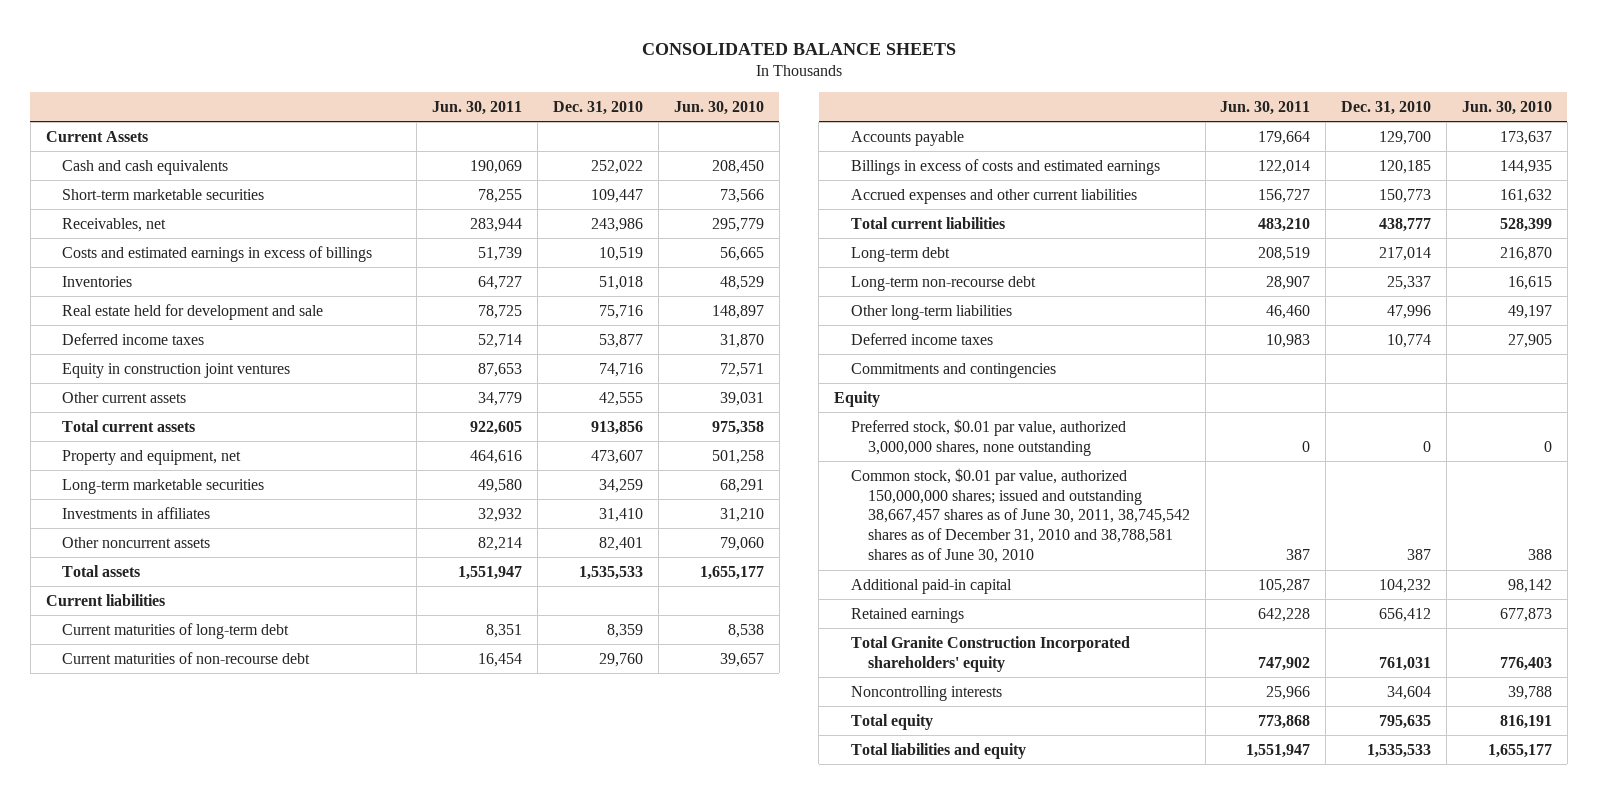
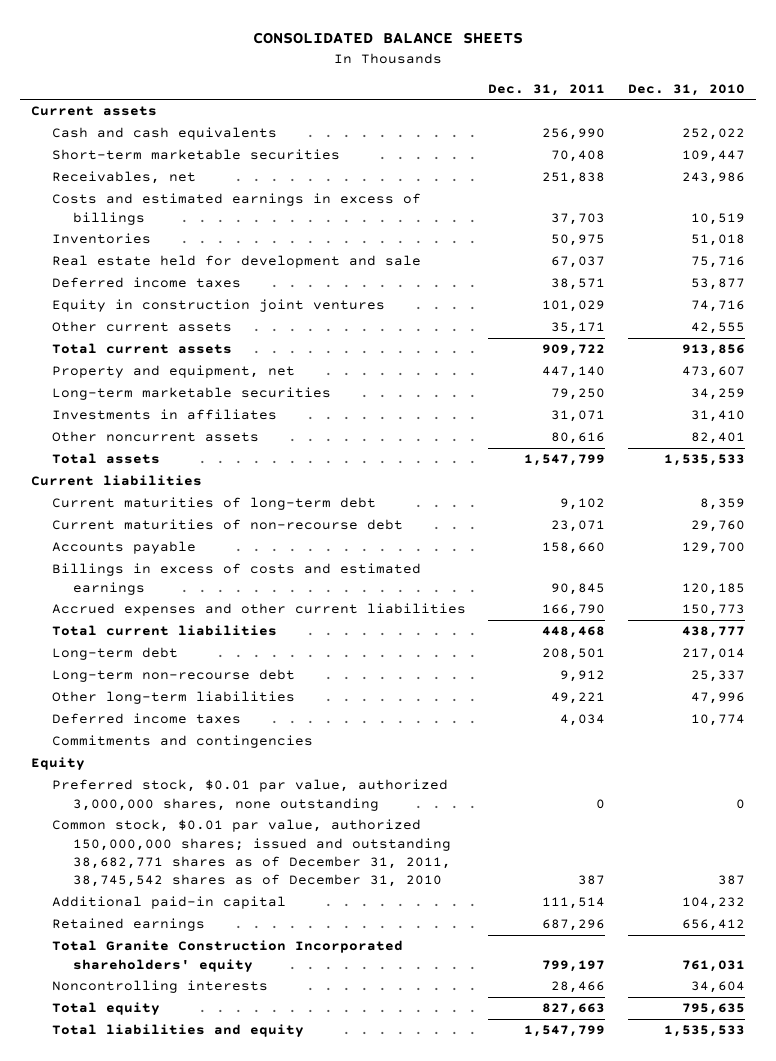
- | Jun. 30, 2011 | Dec. 31, 2010 | Jun. 30, 2010
+ | Dec. 31, 2011 | Dec. 31, 2010
- Current Assets
+ Current assets
- Common stock, $0.01 par value, authorized 150,000,000 shares; issued and outstanding 38,667,457 shares as of June 30, 2011, 38,745,542 shares as of December 31, 2010 and 38,788,581 shares as of June 30, 2010 | 387 | 387 | 388
+ Common stock, $0.01 par value, authorized 150,000,000 shares; issued and outstanding 38,682,771 shares as of December 31, 2011, 38,745,542 shares as of December 31, 2010 | 387 | 387

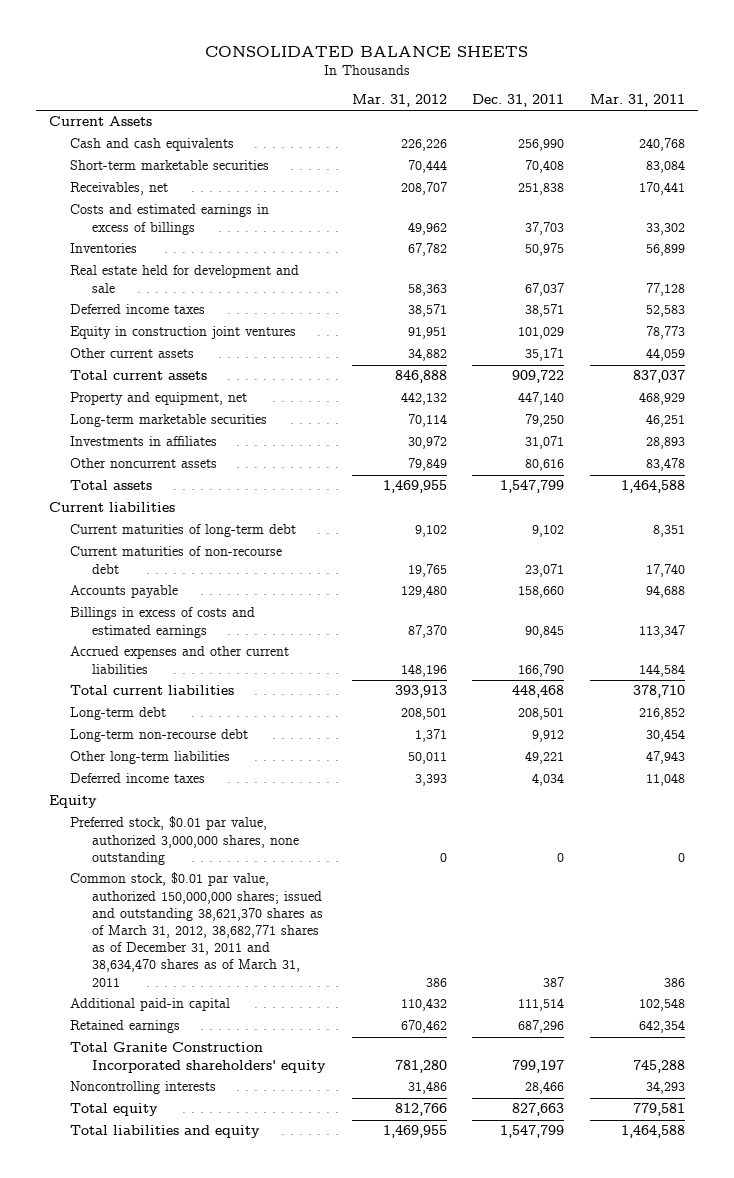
- | Dec. 31, 2011 | Dec. 31, 2010
+ | Mar. 31, 2012 | Dec. 31, 2011 | Mar. 31, 2011
- Current assets
+ Current Assets
- Commitments and contingencies
- Common stock, $0.01 par value, authorized 150,000,000 shares; issued and outstanding 38,682,771 shares as of December 31, 2011, 38,745,542 shares as of December 31, 2010 | 387 | 387
+ Common stock, $0.01 par value, authorized 150,000,000 shares; issued and outstanding 38,621,370 shares as of March 31, 2012, 38,682,771 shares as of December 31, 2011 and 38,634,470 shares as of March 31, 2011 | 386 | 387 | 386

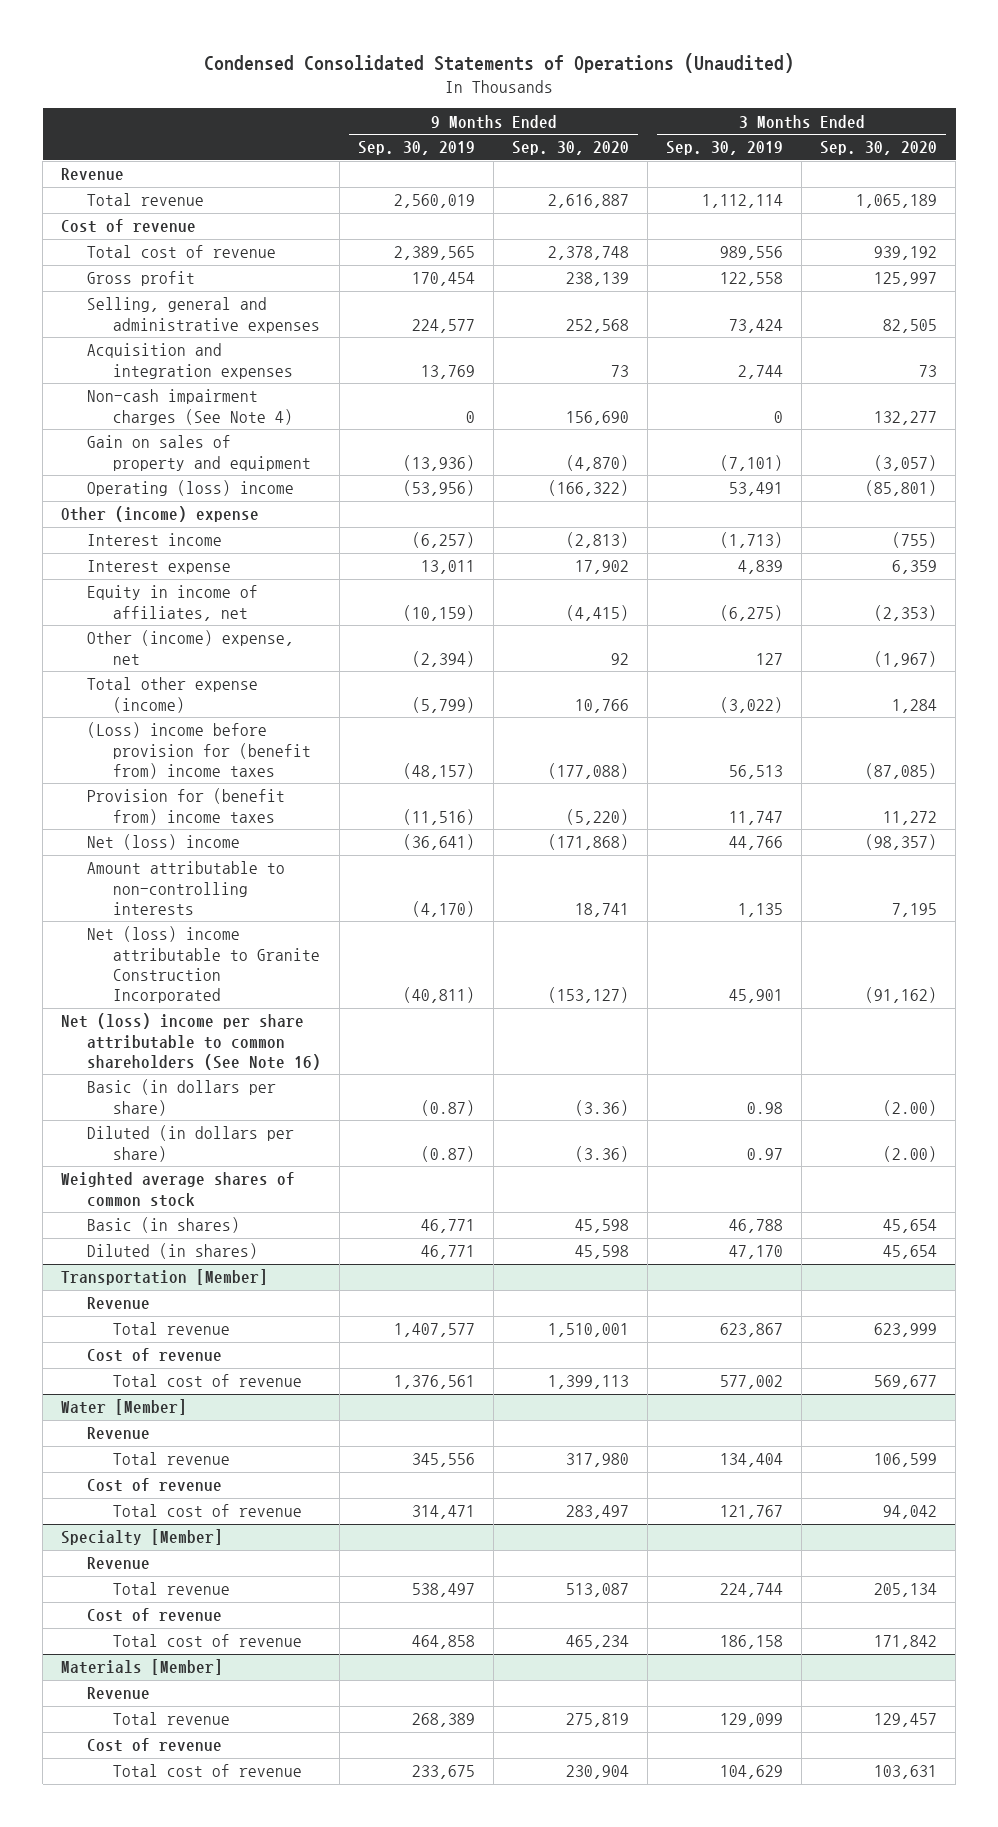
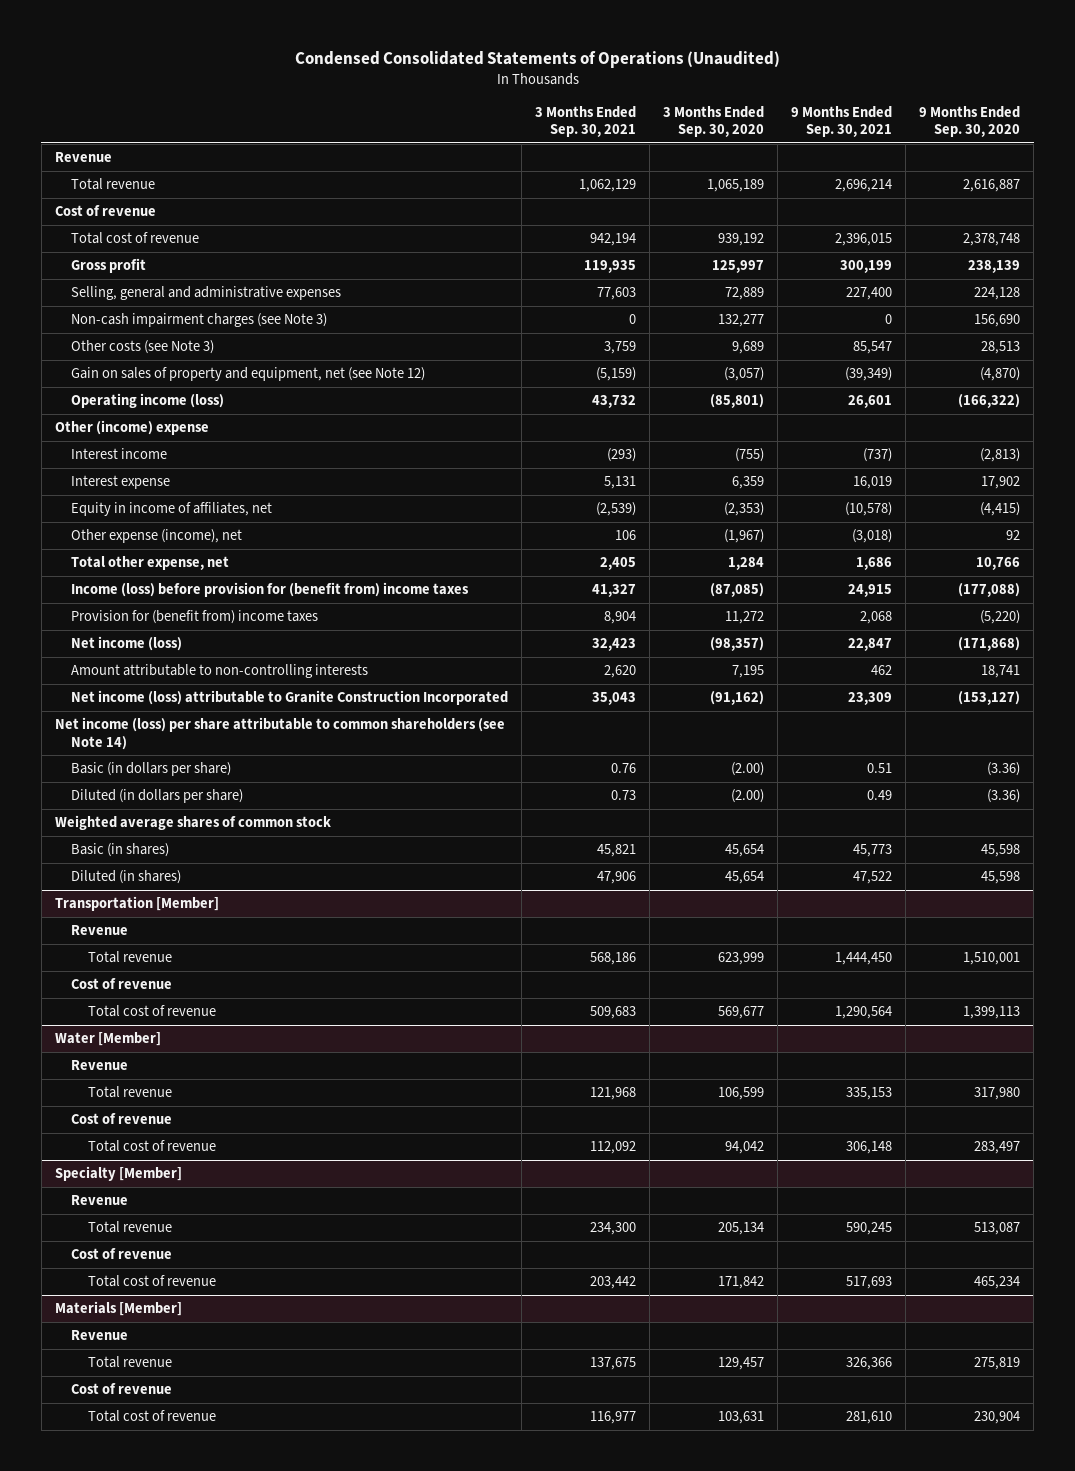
- | 9 Months Ended Sep. 30, 2019 | 9 Months Ended Sep. 30, 2020 | 3 Months Ended Sep. 30, 2019 | 3 Months Ended Sep. 30, 2020
+ | 3 Months Ended Sep. 30, 2021 | 3 Months Ended Sep. 30, 2020 | 9 Months Ended Sep. 30, 2021 | 9 Months Ended Sep. 30, 2020
- Selling, general and administrative expenses | 224,577 | 252,568 | 73,424 | 82,505
- Acquisition and integration expenses | 13,769 | 73 | 2,744 | 73
- Non-cash impairment charges (See Note 4) | 0 | 156,690 | 0 | 132,277
- Gain on sales of property and equipment | (13,936) | (4,870) | (7,101) | (3,057)
- Operating (loss) income | (53,956) | (166,322) | 53,491 | (85,801)
+ Selling, general and administrative expenses | 77,603 | 72,889 | 227,400 | 224,128
+ Non-cash impairment charges (see Note 3) | 0 | 132,277 | 0 | 156,690
+ Other costs (see Note 3) | 3,759 | 9,689 | 85,547 | 28,513
+ Gain on sales of property and equipment, net (see Note 12) | (5,159) | (3,057) | (39,349) | (4,870)
+ Operating income (loss) | 43,732 | (85,801) | 26,601 | (166,322)
- Other (income) expense, net | (2,394) | 92 | 127 | (1,967)
- Total other expense (income) | (5,799) | 10,766 | (3,022) | 1,284
- (Loss) income before provision for (benefit from) income taxes | (48,157) | (177,088) | 56,513 | (87,085)
+ Other expense (income), net | 106 | (1,967) | (3,018) | 92
+ Total other expense, net | 2,405 | 1,284 | 1,686 | 10,766
+ Income (loss) before provision for (benefit from) income taxes | 41,327 | (87,085) | 24,915 | (177,088)
- Net (loss) income | (36,641) | (171,868) | 44,766 | (98,357)
+ Net income (loss) | 32,423 | (98,357) | 22,847 | (171,868)
- Net (loss) income attributable to Granite Construction Incorporated | (40,811) | (153,127) | 45,901 | (91,162)
- Net (loss) income per share attributable to common shareholders (See Note 16)
+ Net income (loss) attributable to Granite Construction Incorporated | 35,043 | (91,162) | 23,309 | (153,127)
+ Net income (loss) per share attributable to common shareholders (see Note 14)

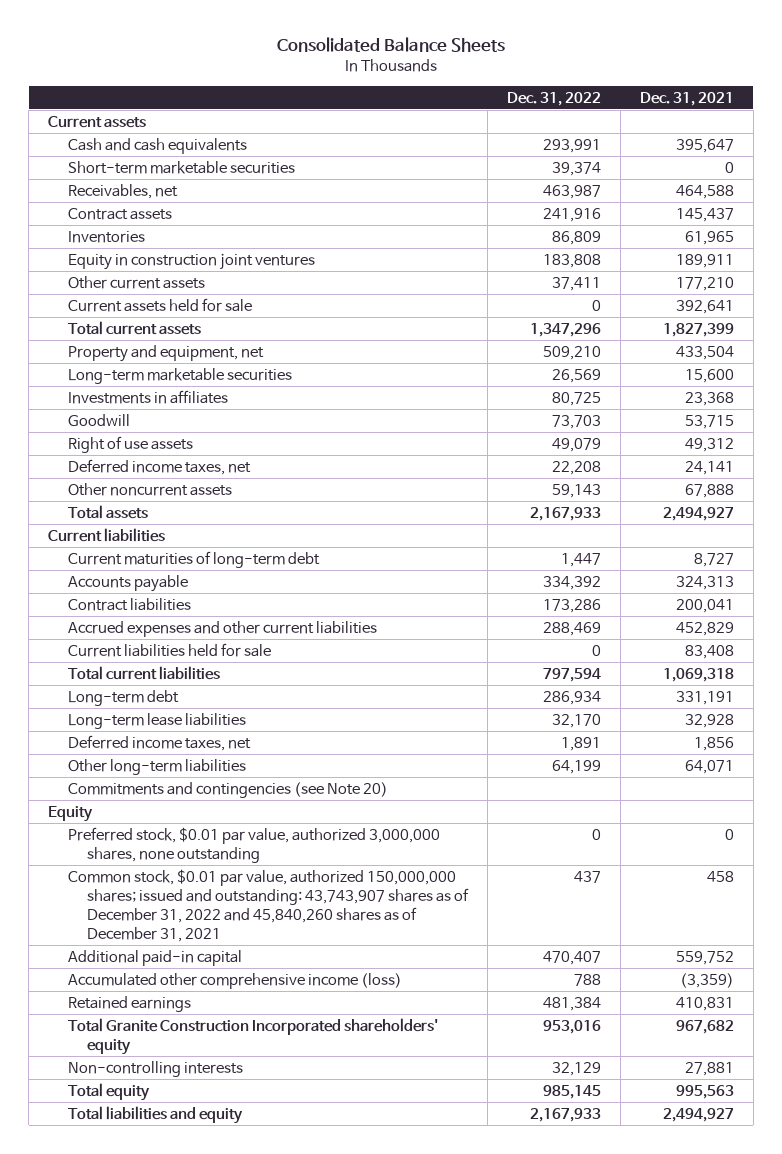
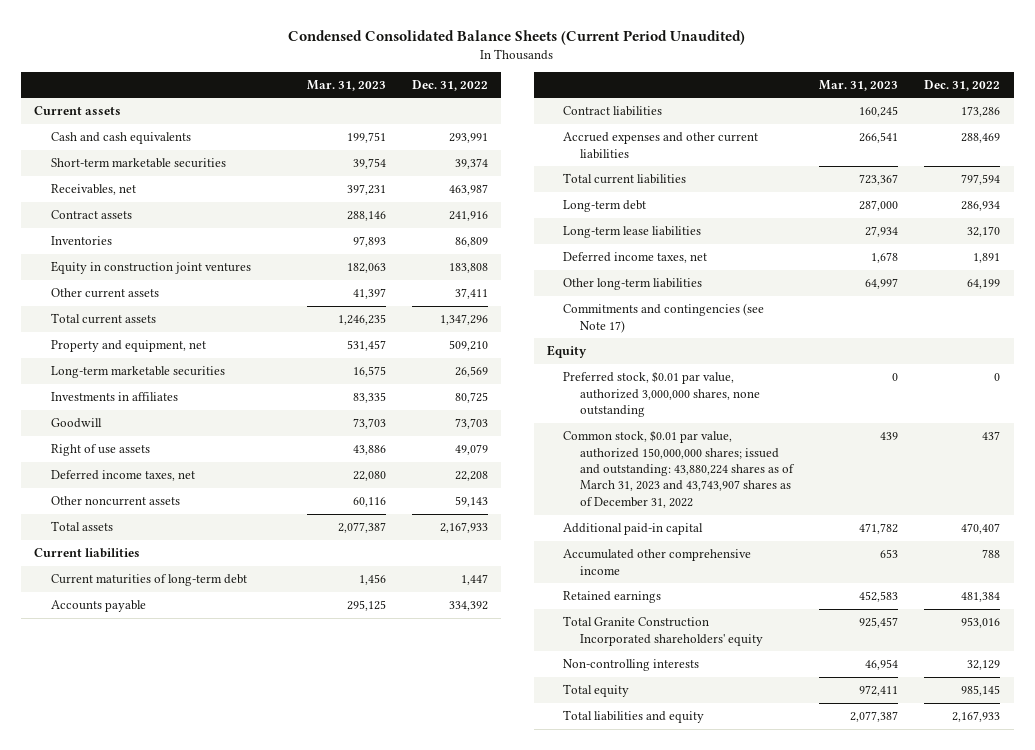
- Consolidated Balance Sheets
+ Condensed Consolidated Balance Sheets (Current Period Unaudited)
- | Dec. 31, 2022 | Dec. 31, 2021
+ | Mar. 31, 2023 | Dec. 31, 2022
- Current assets held for sale | 0 | 392,641
- Current liabilities held for sale | 0 | 83,408
- Commitments and contingencies (see Note 20)
+ Commitments and contingencies (see Note 17)
- Common stock, $0.01 par value, authorized 150,000,000 shares; issued and outstanding: 43,743,907 shares as of December 31, 2022 and 45,840,260 shares as of December 31, 2021 | 437 | 458
+ Common stock, $0.01 par value, authorized 150,000,000 shares; issued and outstanding: 43,880,224 shares as of March 31, 2023 and 43,743,907 shares as of December 31, 2022 | 439 | 437
- Accumulated other comprehensive income (loss) | 788 | (3,359)
+ Accumulated other comprehensive income | 653 | 788

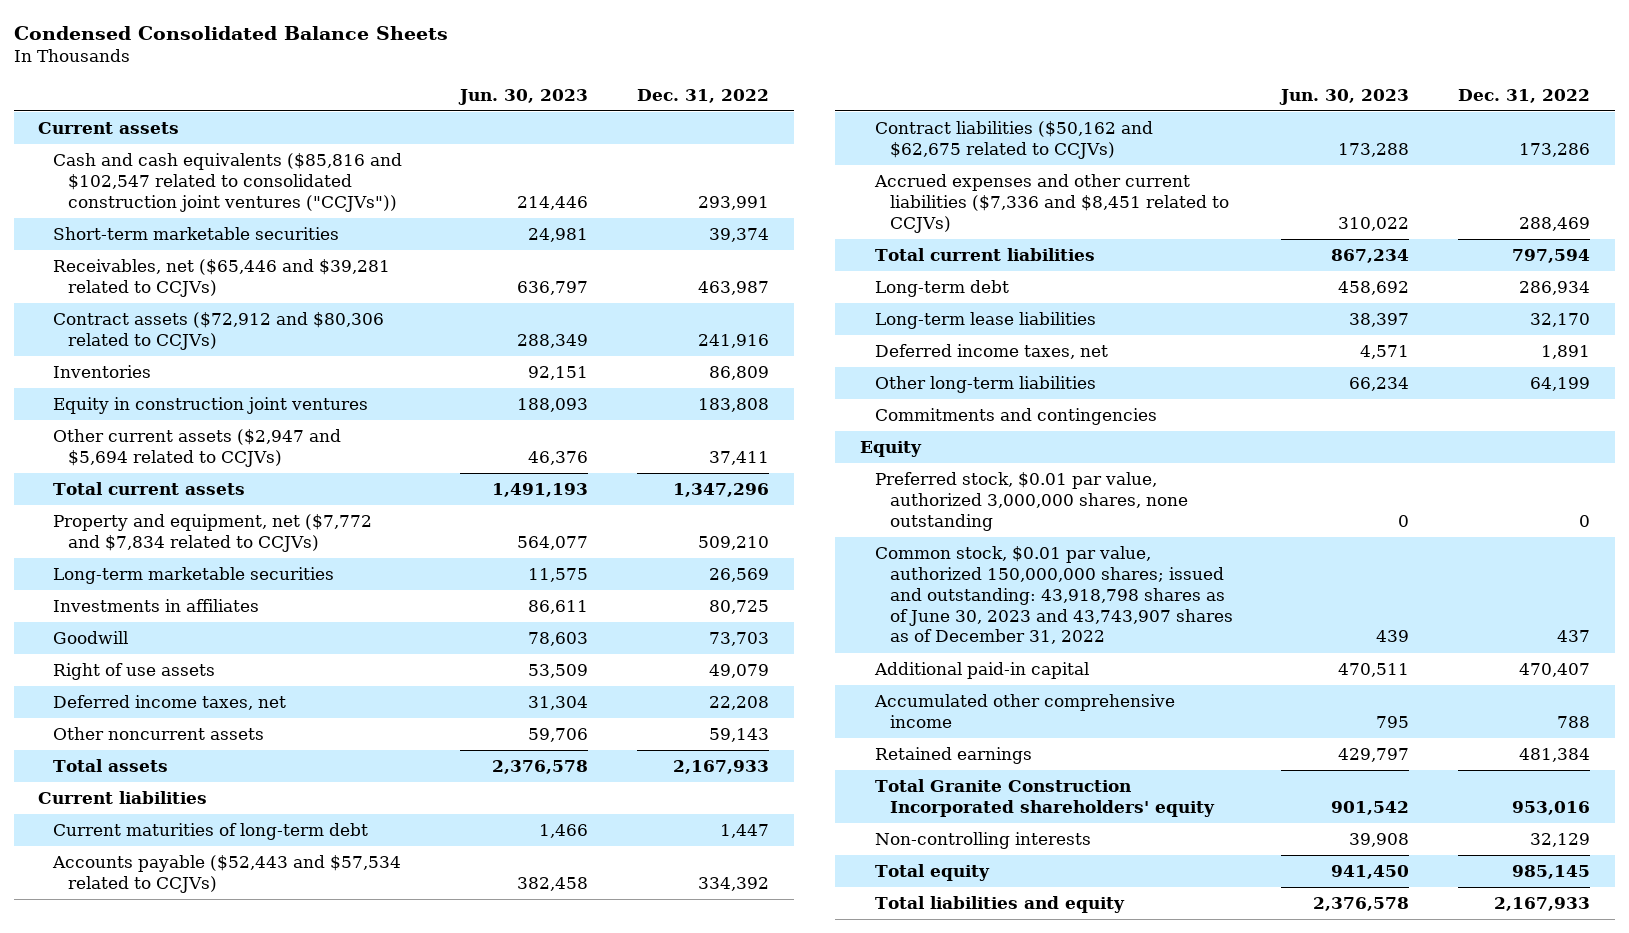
- Condensed Consolidated Balance Sheets (Current Period Unaudited)
+ Condensed Consolidated Balance Sheets
- | Mar. 31, 2023 | Dec. 31, 2022
+ | Jun. 30, 2023 | Dec. 31, 2022
- Cash and cash equivalents | 199,751 | 293,991
+ Cash and cash equivalents ($85,816 and $102,547 related to consolidated construction joint ventures ("CCJVs")) | 214,446 | 293,991
- Receivables, net | 397,231 | 463,987
- Contract assets | 288,146 | 241,916
+ Receivables, net ($65,446 and $39,281 related to CCJVs) | 636,797 | 463,987
+ Contract assets ($72,912 and $80,306 related to CCJVs) | 288,349 | 241,916
- Other current assets | 41,397 | 37,411
+ Other current assets ($2,947 and $5,694 related to CCJVs) | 46,376 | 37,411
- Property and equipment, net | 531,457 | 509,210
+ Property and equipment, net ($7,772 and $7,834 related to CCJVs) | 564,077 | 509,210
- Accounts payable | 295,125 | 334,392
- Contract liabilities | 160,245 | 173,286
- Accrued expenses and other current liabilities | 266,541 | 288,469
+ Accounts payable ($52,443 and $57,534 related to CCJVs) | 382,458 | 334,392
+ Contract liabilities ($50,162 and $62,675 related to CCJVs) | 173,288 | 173,286
+ Accrued expenses and other current liabilities ($7,336 and $8,451 related to CCJVs) | 310,022 | 288,469
- Commitments and contingencies (see Note 17)
+ Commitments and contingencies
- Common stock, $0.01 par value, authorized 150,000,000 shares; issued and outstanding: 43,880,224 shares as of March 31, 2023 and 43,743,907 shares as of December 31, 2022 | 439 | 437
+ Common stock, $0.01 par value, authorized 150,000,000 shares; issued and outstanding: 43,918,798 shares as of June 30, 2023 and 43,743,907 shares as of December 31, 2022 | 439 | 437

